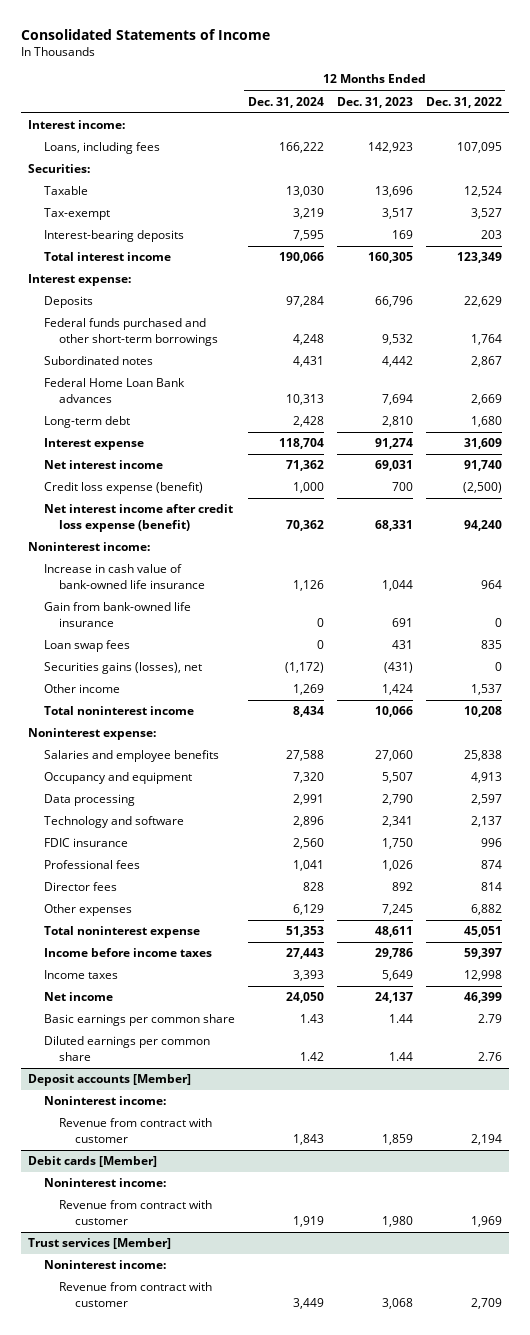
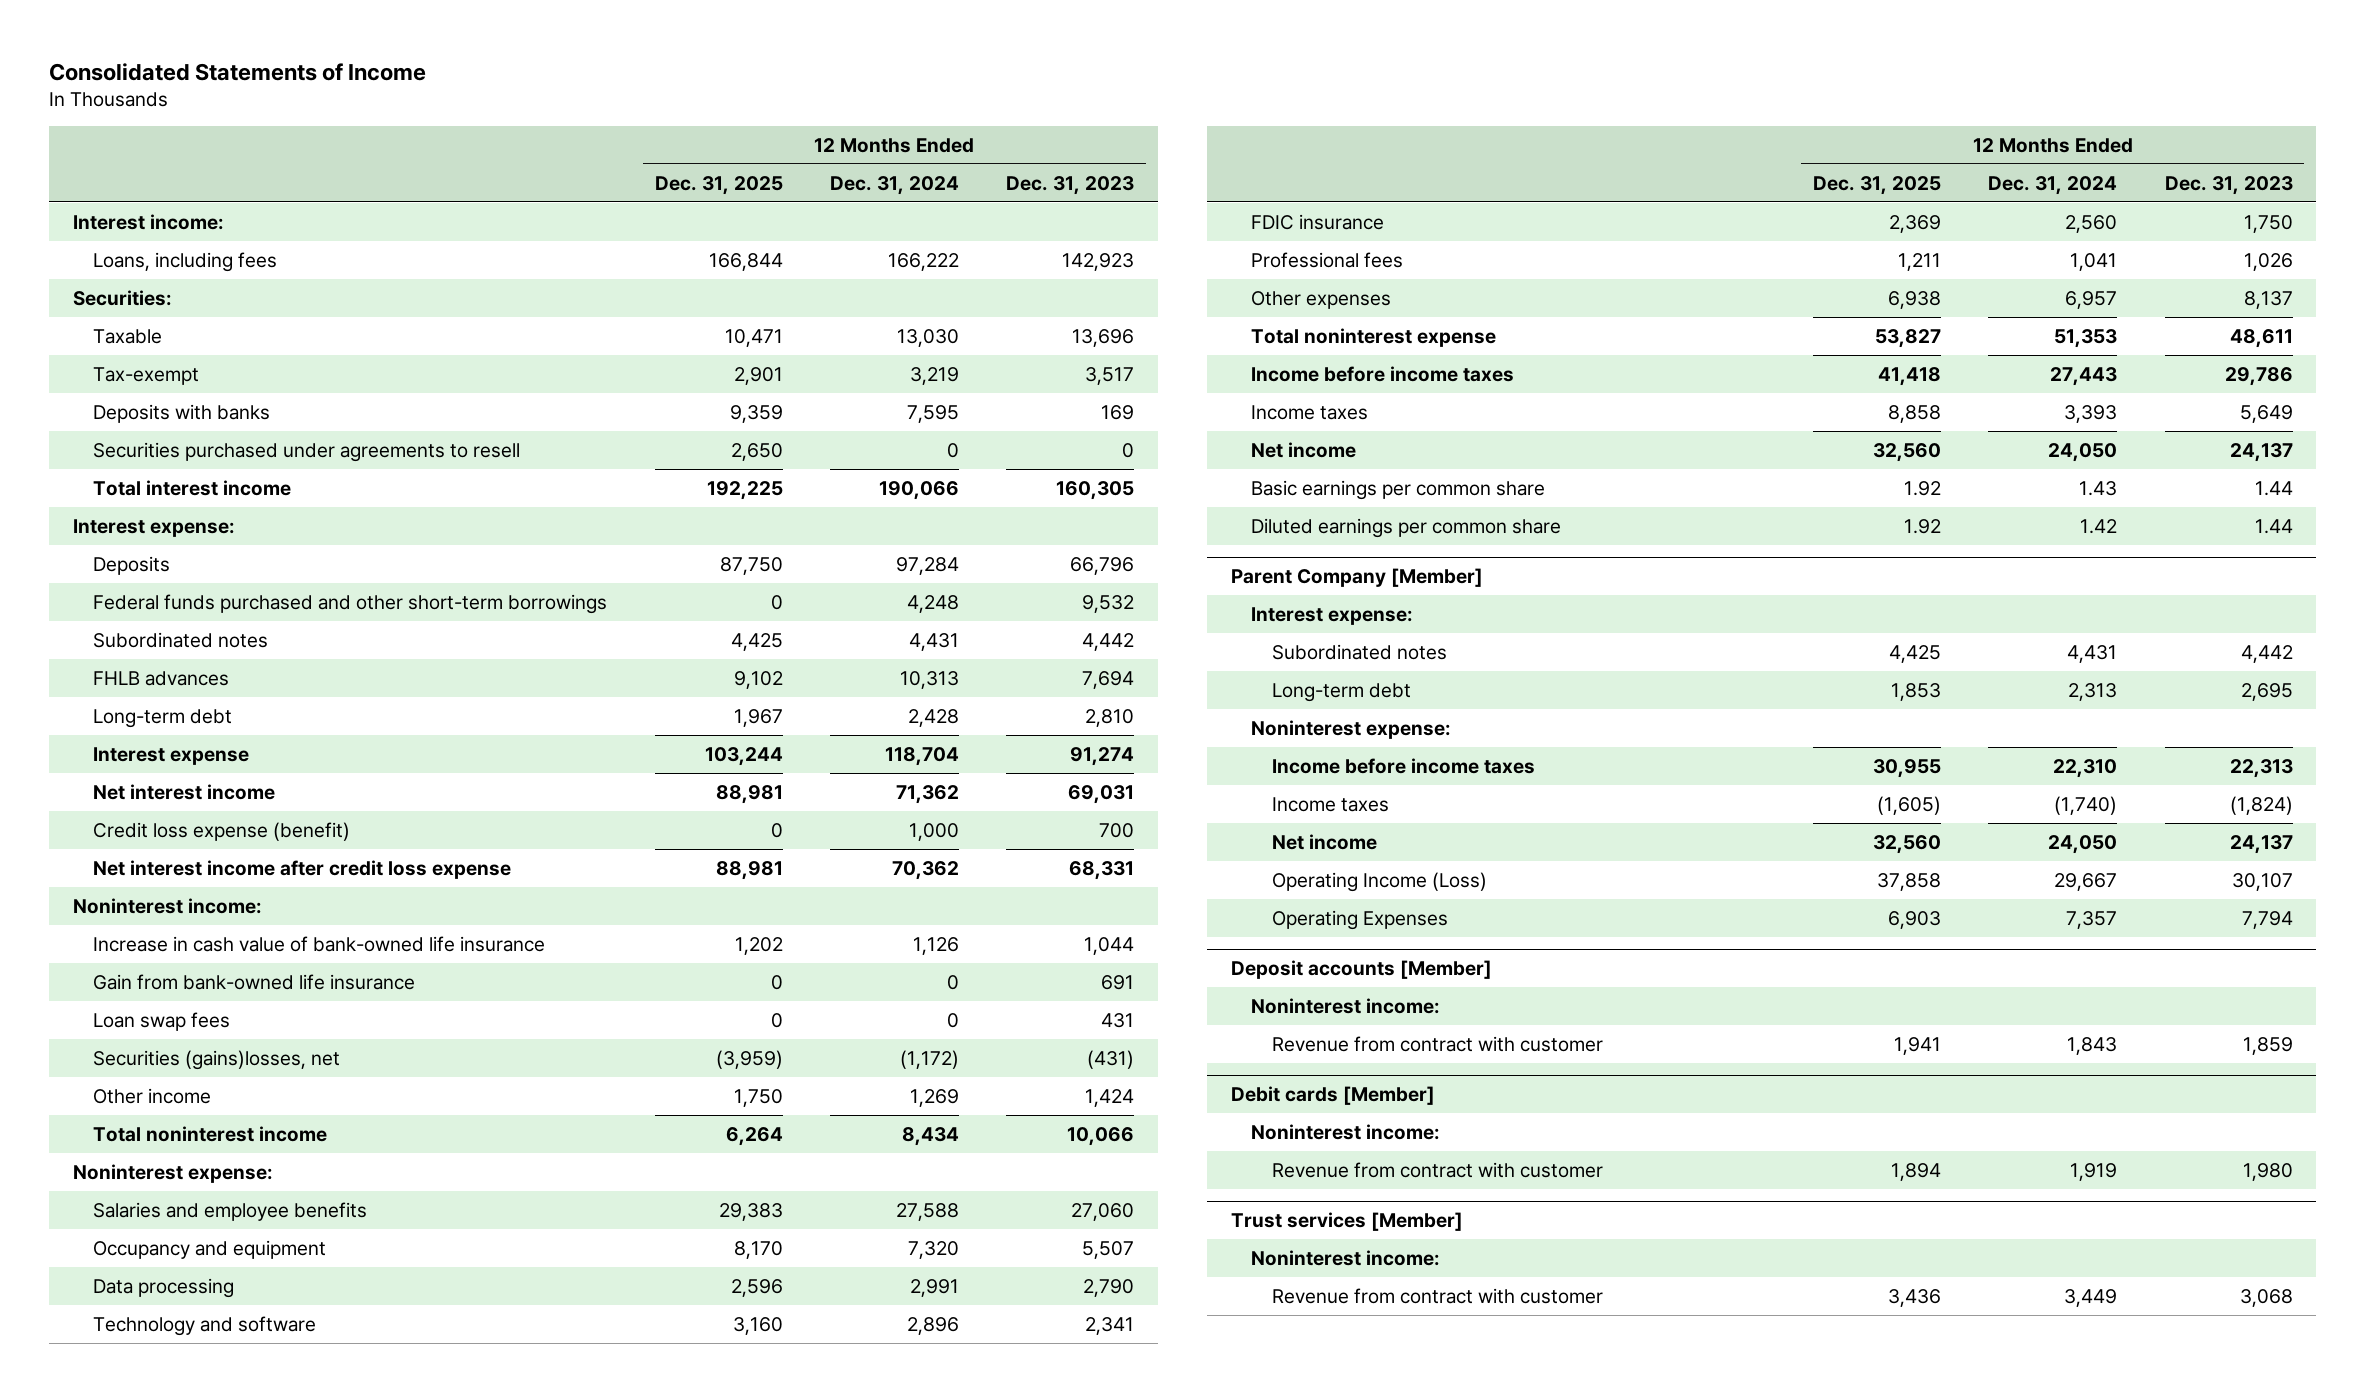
- | 12 Months Ended Dec. 31, 2024 | 12 Months Ended Dec. 31, 2023 | 12 Months Ended Dec. 31, 2022
+ | 12 Months Ended Dec. 31, 2025 | 12 Months Ended Dec. 31, 2024 | 12 Months Ended Dec. 31, 2023
- Interest-bearing deposits | 7,595 | 169 | 203
+ Deposits with banks | 9,359 | 7,595 | 169
+ Securities purchased under agreements to resell | 2,650 | 0 | 0
- Federal Home Loan Bank advances | 10,313 | 7,694 | 2,669
+ FHLB advances | 9,102 | 10,313 | 7,694
- Net interest income after credit loss expense (benefit) | 70,362 | 68,331 | 94,240
+ Net interest income after credit loss expense | 88,981 | 70,362 | 68,331
- Securities gains (losses), net | (1,172) | (431) | 0
+ Securities (gains)losses, net | (3,959) | (1,172) | (431)
- Director fees | 828 | 892 | 814
- Other expenses | 6,129 | 7,245 | 6,882
+ Other expenses | 6,938 | 6,957 | 8,137
+ Parent Company [Member]
+ Interest expense:
+ Subordinated notes | 4,425 | 4,431 | 4,442
+ Long-term debt | 1,853 | 2,313 | 2,695
+ Noninterest expense:
+ Income before income taxes | 30,955 | 22,310 | 22,313
+ Income taxes | (1,605) | (1,740) | (1,824)
+ Net income | 32,560 | 24,050 | 24,137
+ Operating Income (Loss) | 37,858 | 29,667 | 30,107
+ Operating Expenses | 6,903 | 7,357 | 7,794

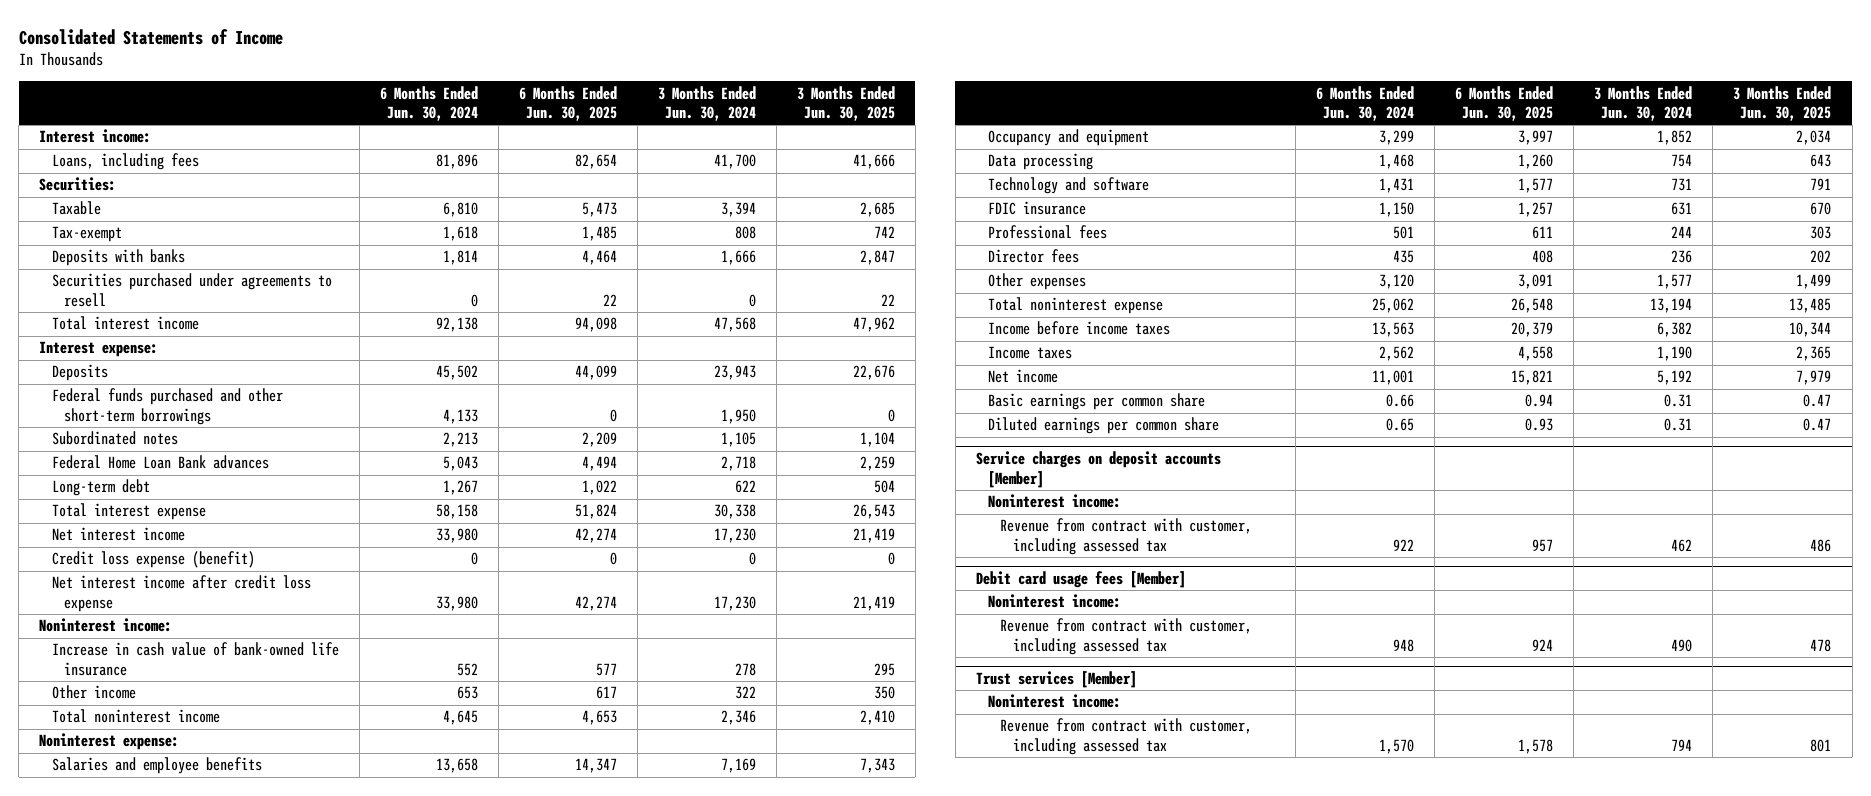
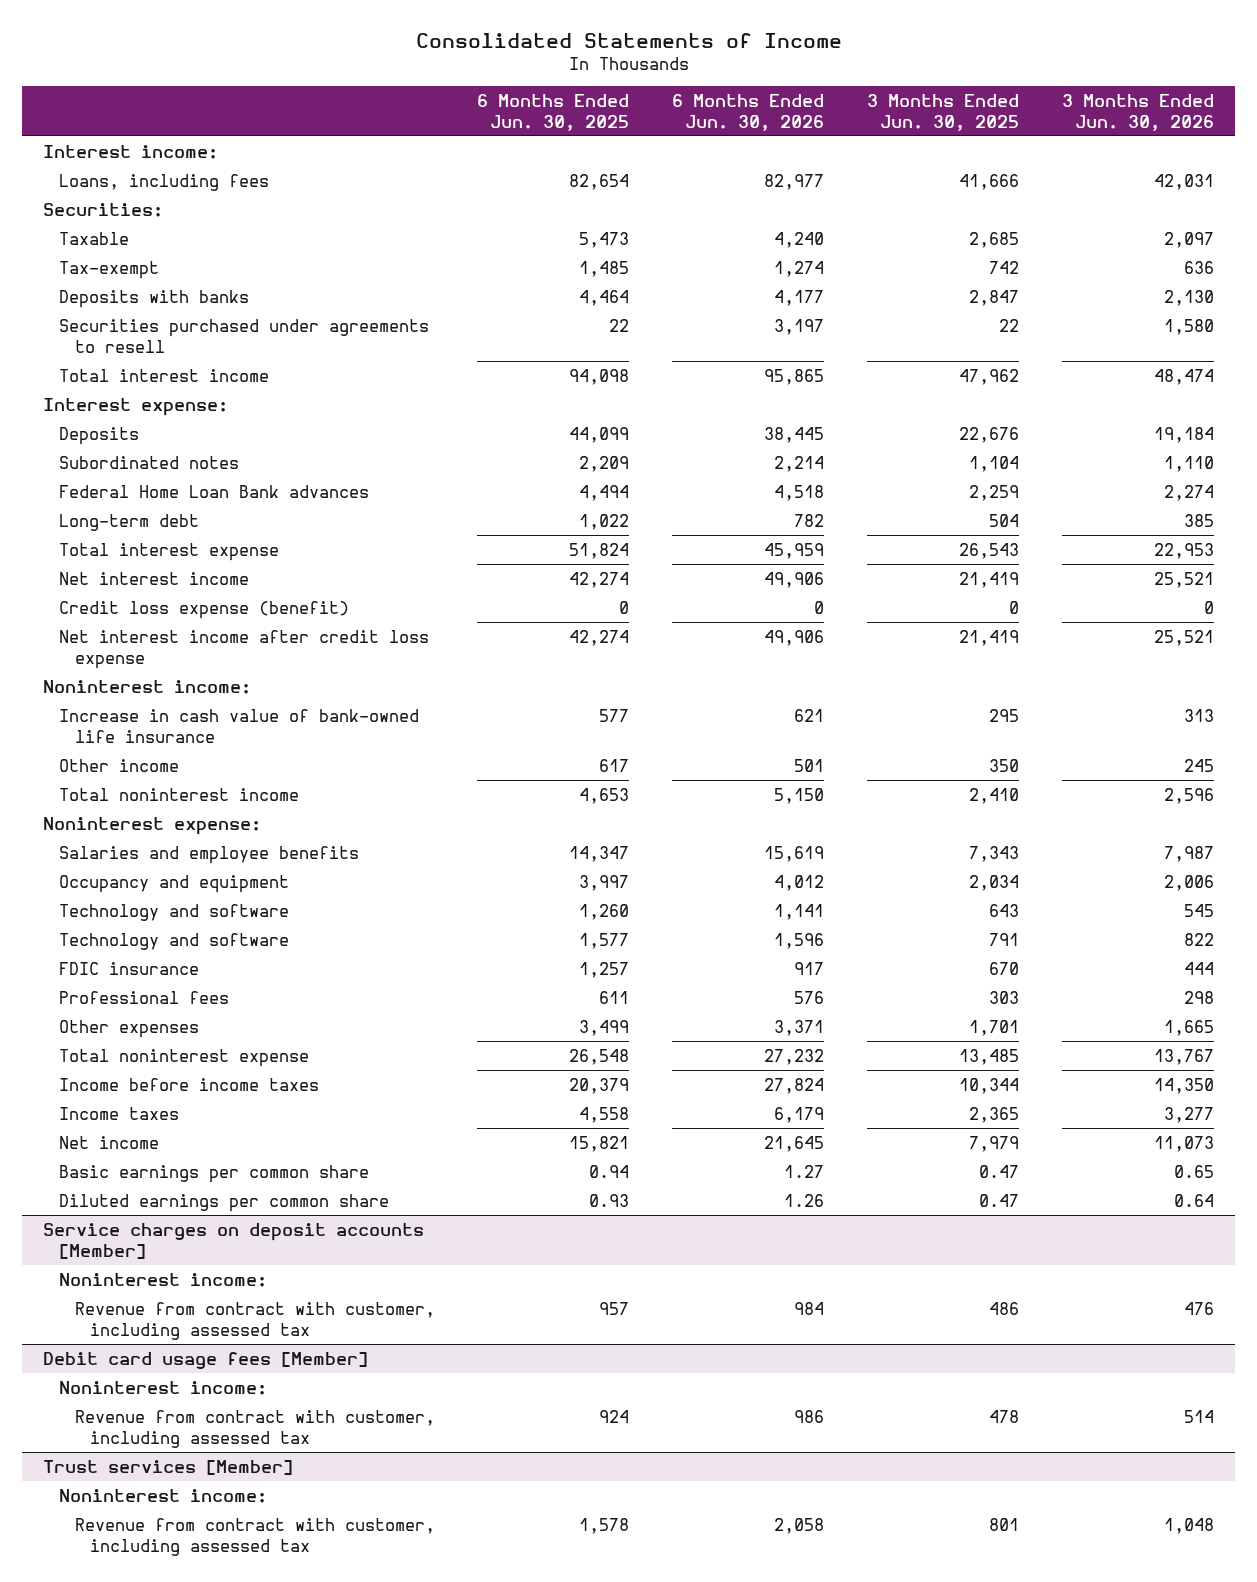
- | 6 Months Ended Jun. 30, 2024 | 6 Months Ended Jun. 30, 2025 | 3 Months Ended Jun. 30, 2024 | 3 Months Ended Jun. 30, 2025
+ | 6 Months Ended Jun. 30, 2025 | 6 Months Ended Jun. 30, 2026 | 3 Months Ended Jun. 30, 2025 | 3 Months Ended Jun. 30, 2026
- Federal funds purchased and other short-term borrowings | 4,133 | 0 | 1,950 | 0
- Data processing | 1,468 | 1,260 | 754 | 643
+ Technology and software | 1,260 | 1,141 | 643 | 545
- Director fees | 435 | 408 | 236 | 202
- Other expenses | 3,120 | 3,091 | 1,577 | 1,499
+ Other expenses | 3,499 | 3,371 | 1,701 | 1,665

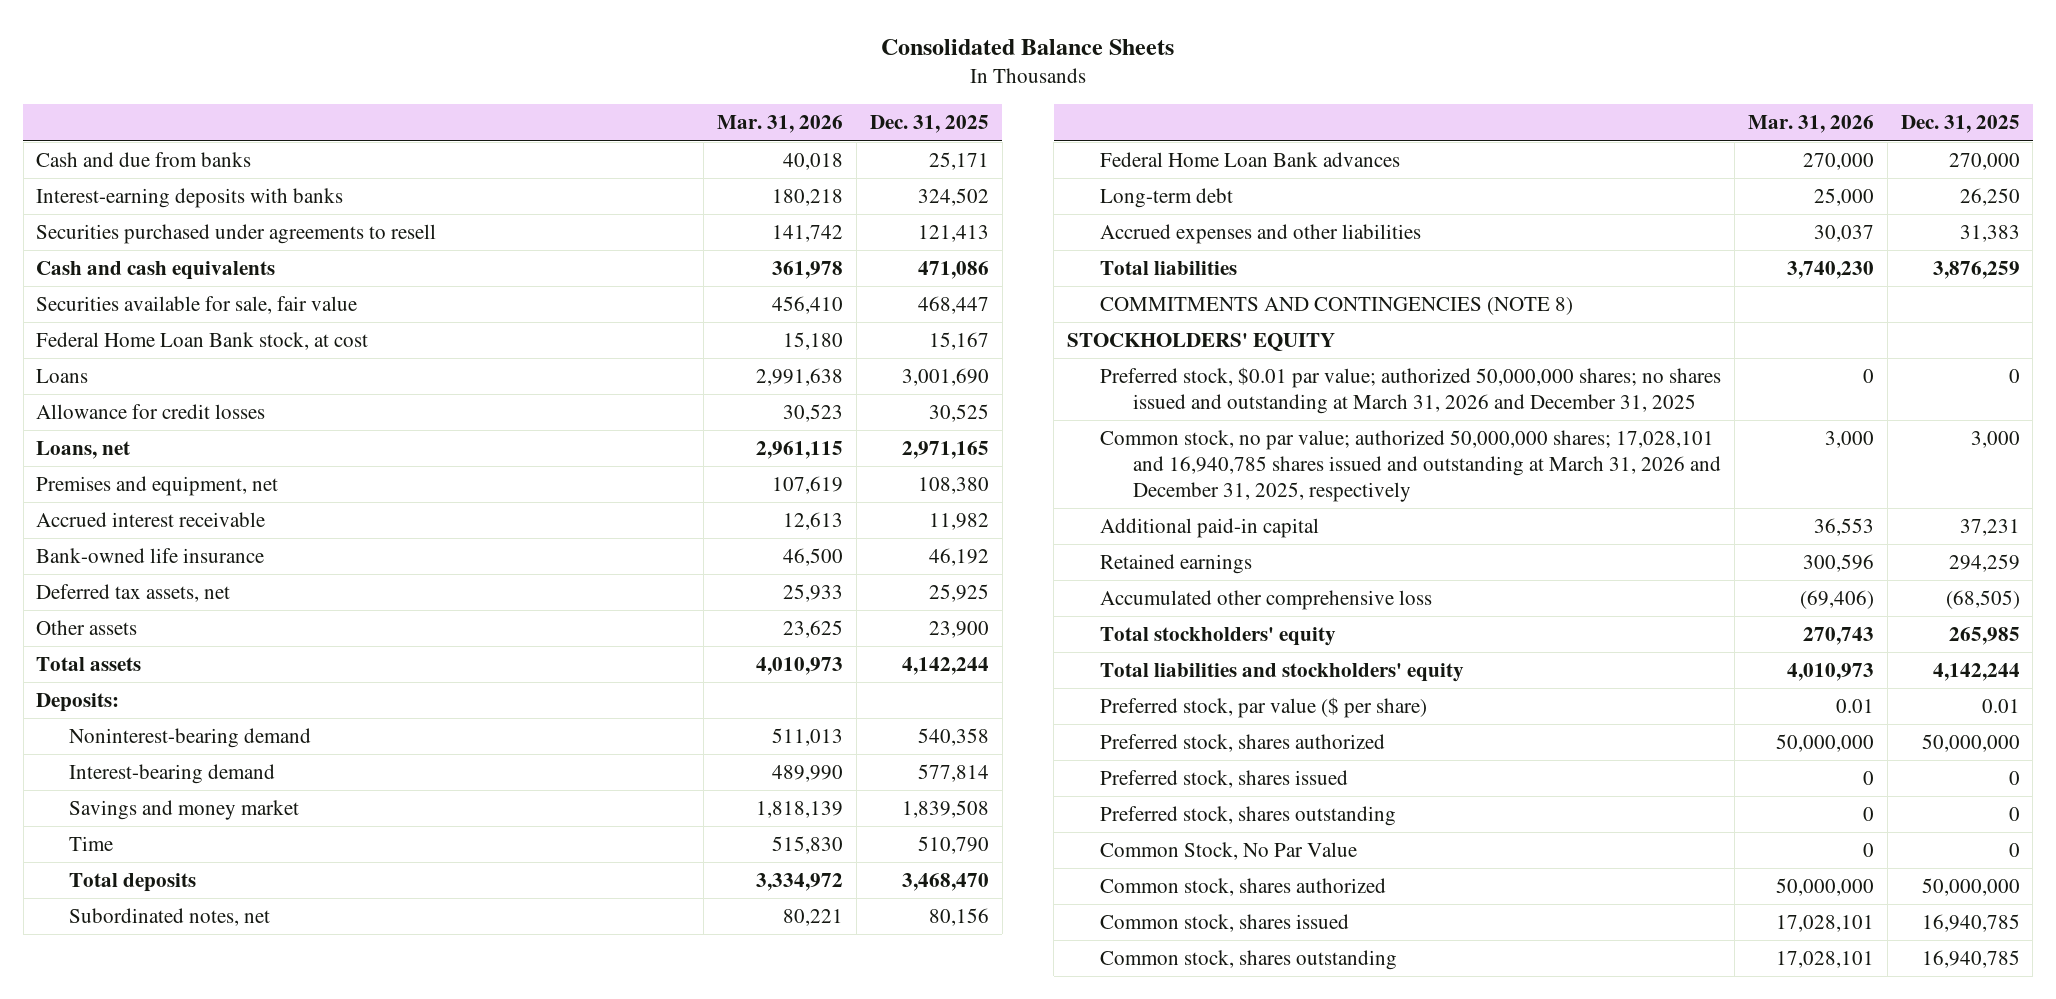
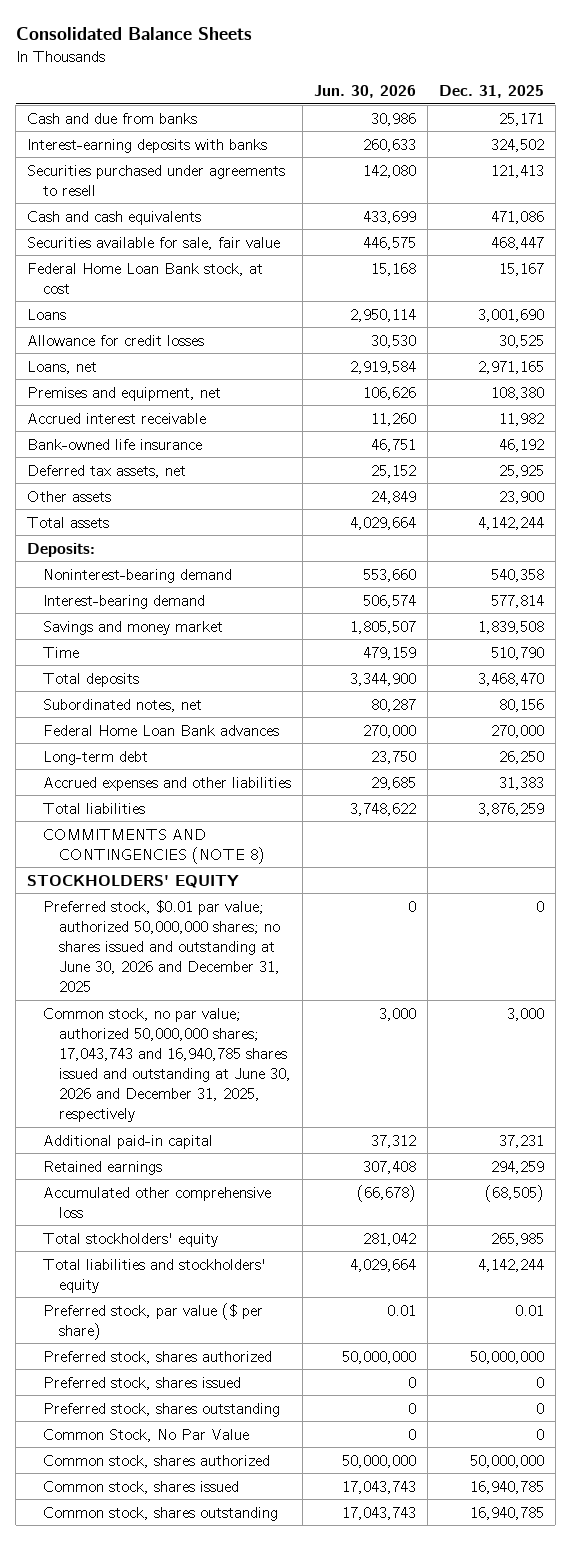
- | Mar. 31, 2026 | Dec. 31, 2025
+ | Jun. 30, 2026 | Dec. 31, 2025
- Preferred stock, $0.01 par value; authorized 50,000,000 shares; no shares issued and outstanding at March 31, 2026 and December 31, 2025 | 0 | 0
- Common stock, no par value; authorized 50,000,000 shares; 17,028,101 and 16,940,785 shares issued and outstanding at March 31, 2026 and December 31, 2025, respectively | 3,000 | 3,000
+ Preferred stock, $0.01 par value; authorized 50,000,000 shares; no shares issued and outstanding at June 30, 2026 and December 31, 2025 | 0 | 0
+ Common stock, no par value; authorized 50,000,000 shares; 17,043,743 and 16,940,785 shares issued and outstanding at June 30, 2026 and December 31, 2025, respectively | 3,000 | 3,000

